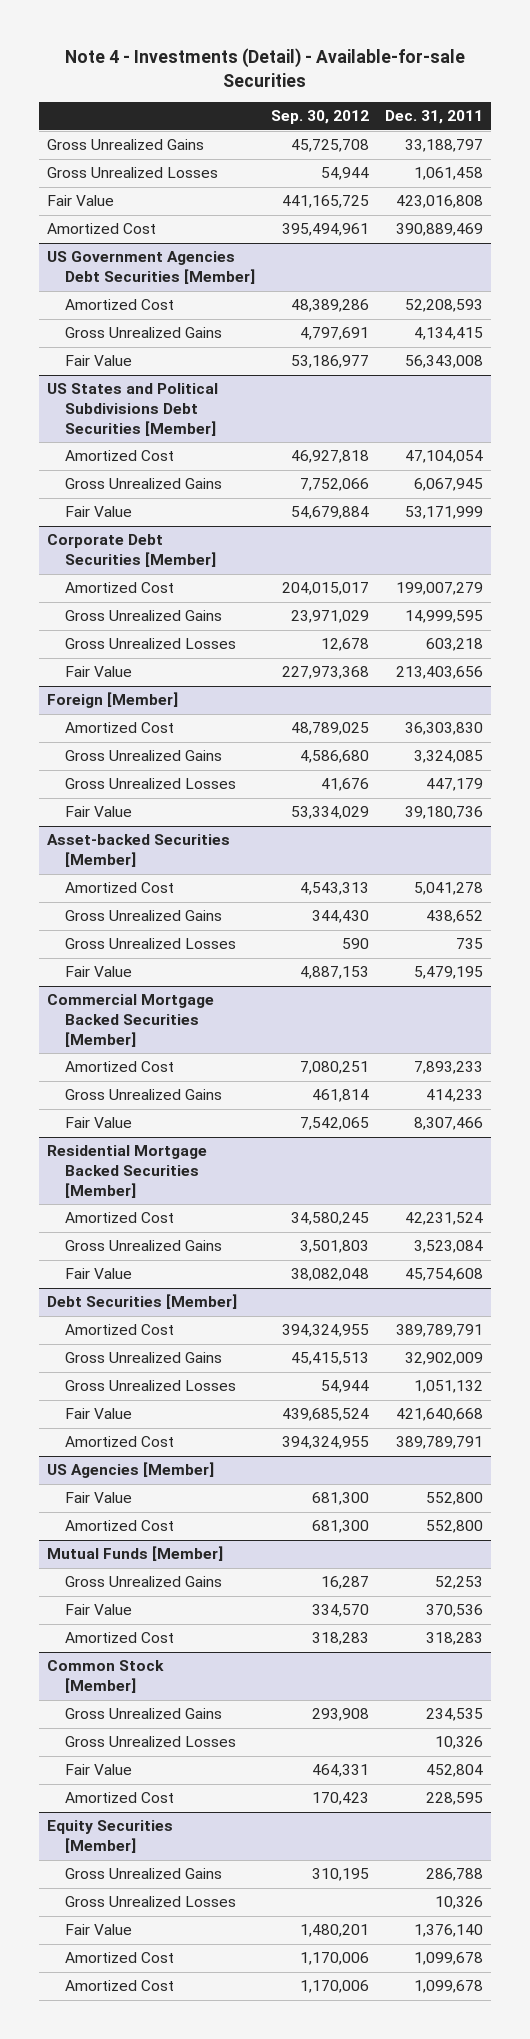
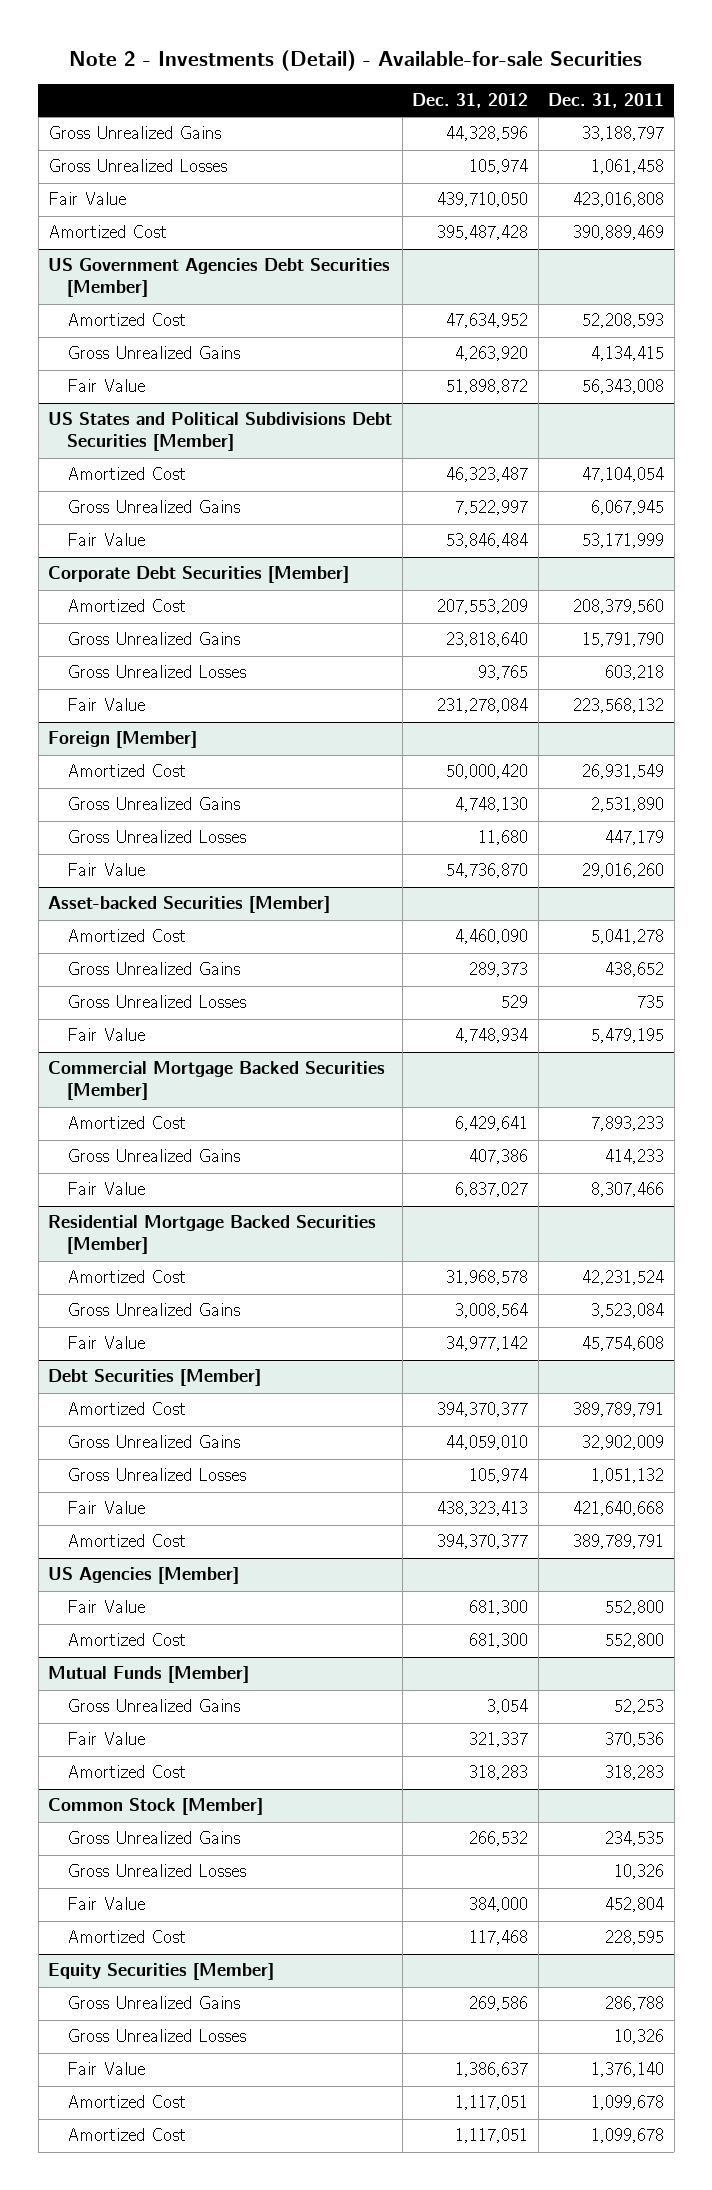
- Note 4 - Investments (Detail) - Available-for-sale Securities
+ Note 2 - Investments (Detail) - Available-for-sale Securities
- | Sep. 30, 2012 | Dec. 31, 2011
+ | Dec. 31, 2012 | Dec. 31, 2011
@ Corporate Debt Securities [Member]
- Amortized Cost | 204,015,017 | 199,007,279
- Gross Unrealized Gains | 23,971,029 | 14,999,595
+ Amortized Cost | 207,553,209 | 208,379,560
+ Gross Unrealized Gains | 23,818,640 | 15,791,790
- Fair Value | 227,973,368 | 213,403,656
+ Fair Value | 231,278,084 | 223,568,132
@ Foreign [Member]
- Amortized Cost | 48,789,025 | 36,303,830
- Gross Unrealized Gains | 4,586,680 | 3,324,085
+ Amortized Cost | 50,000,420 | 26,931,549
+ Gross Unrealized Gains | 4,748,130 | 2,531,890
- Fair Value | 53,334,029 | 39,180,736
+ Fair Value | 54,736,870 | 29,016,260

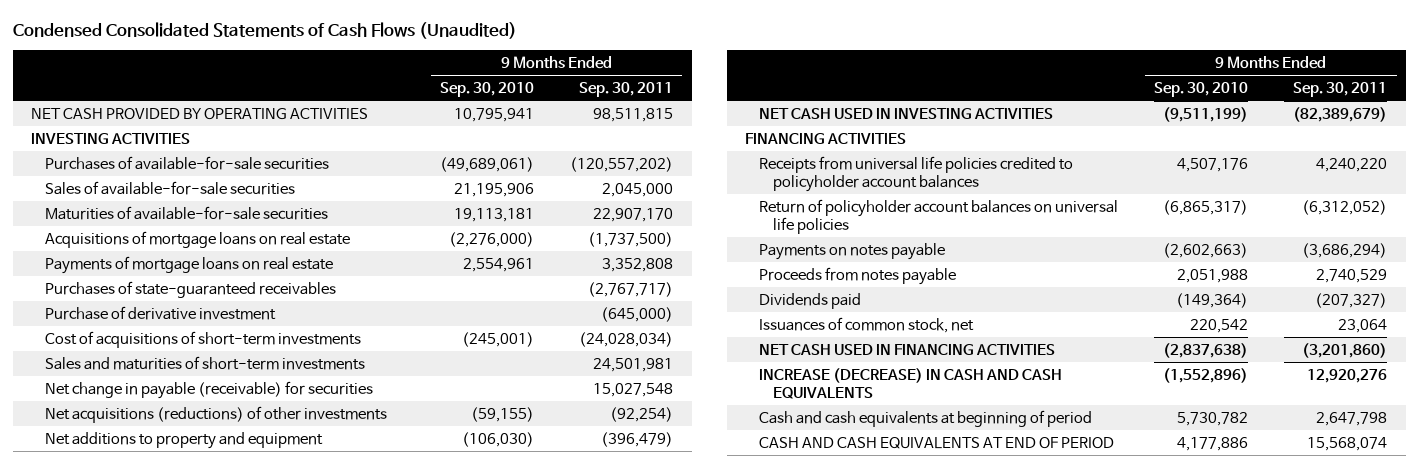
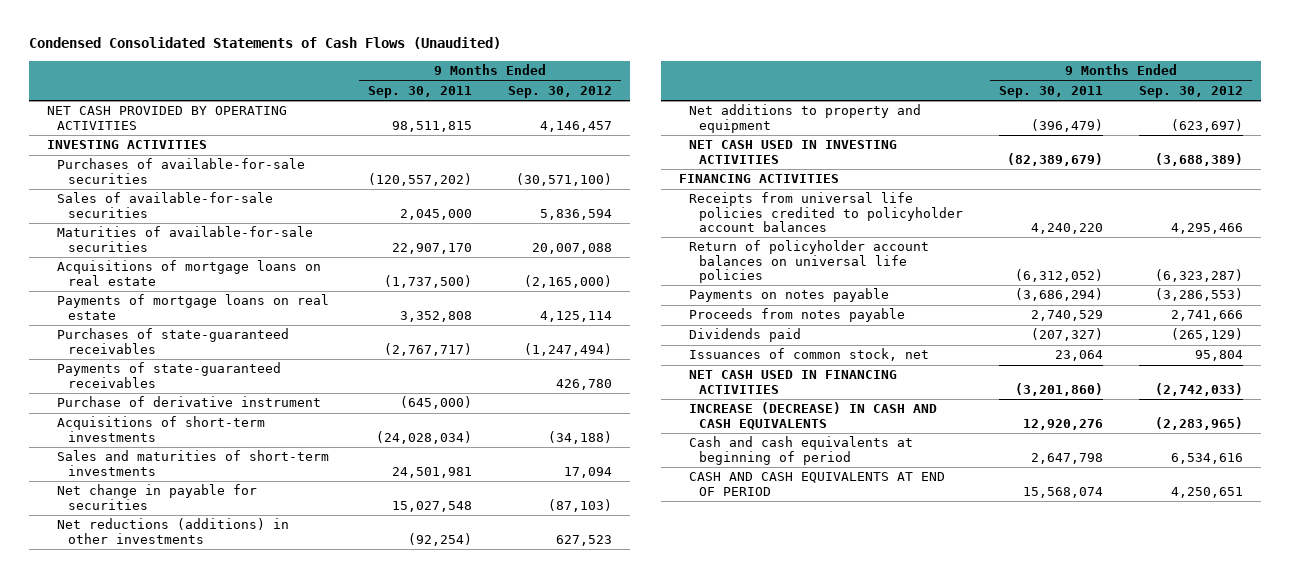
- | 9 Months Ended Sep. 30, 2010 | 9 Months Ended Sep. 30, 2011
+ | 9 Months Ended Sep. 30, 2011 | 9 Months Ended Sep. 30, 2012
- Purchase of derivative investment | | (645,000)
- Cost of acquisitions of short-term investments | (245,001) | (24,028,034)
+ Payments of state-guaranteed receivables | | 426,780
+ Purchase of derivative instrument | (645,000) |
+ Acquisitions of short-term investments | (24,028,034) | (34,188)
- Net change in payable (receivable) for securities | | 15,027,548
- Net acquisitions (reductions) of other investments | (59,155) | (92,254)
+ Net change in payable for securities | 15,027,548 | (87,103)
+ Net reductions (additions) in other investments | (92,254) | 627,523

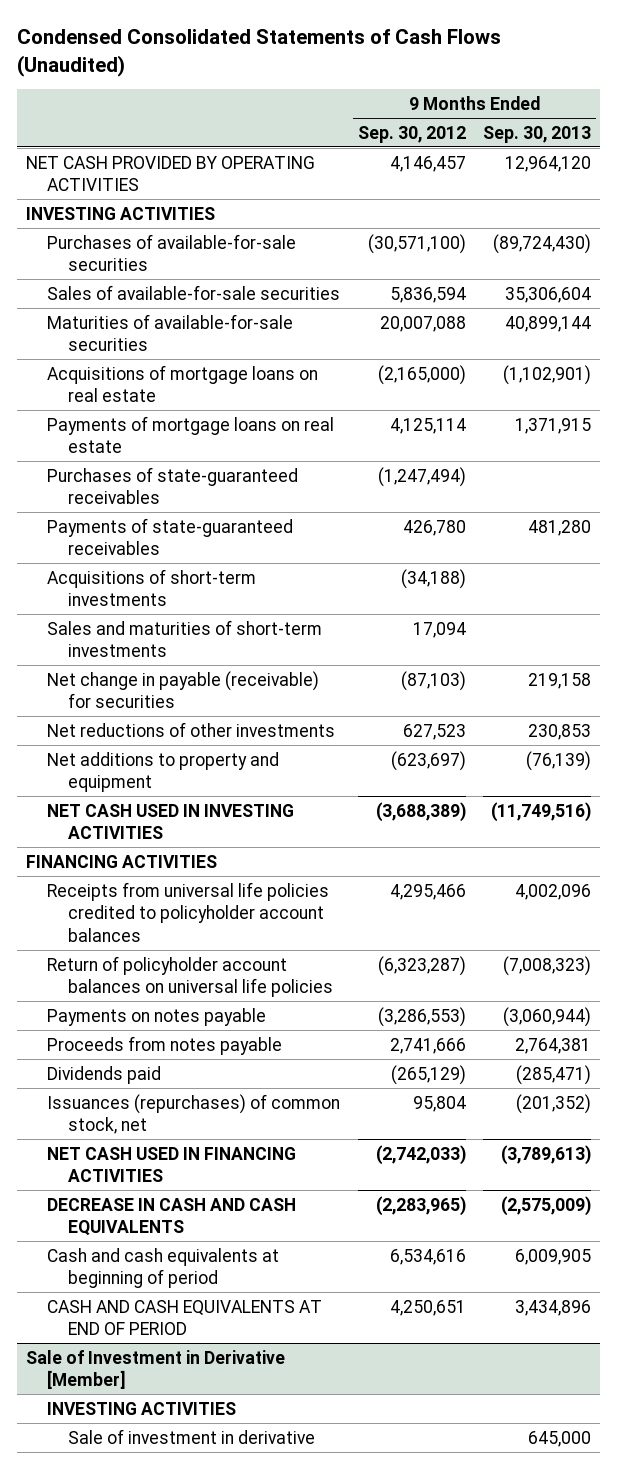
- | 9 Months Ended Sep. 30, 2011 | 9 Months Ended Sep. 30, 2012
+ | 9 Months Ended Sep. 30, 2012 | 9 Months Ended Sep. 30, 2013
- Purchase of derivative instrument | (645,000) |
- Net change in payable for securities | 15,027,548 | (87,103)
- Net reductions (additions) in other investments | (92,254) | 627,523
+ Net change in payable (receivable) for securities | (87,103) | 219,158
+ Net reductions of other investments | 627,523 | 230,853
- Issuances of common stock, net | 23,064 | 95,804
+ Issuances (repurchases) of common stock, net | 95,804 | (201,352)
- INCREASE (DECREASE) IN CASH AND CASH EQUIVALENTS | 12,920,276 | (2,283,965)
+ DECREASE IN CASH AND CASH EQUIVALENTS | (2,283,965) | (2,575,009)
+ Sale of Investment in Derivative [Member]
+ INVESTING ACTIVITIES
+ Sale of investment in derivative | | 645,000

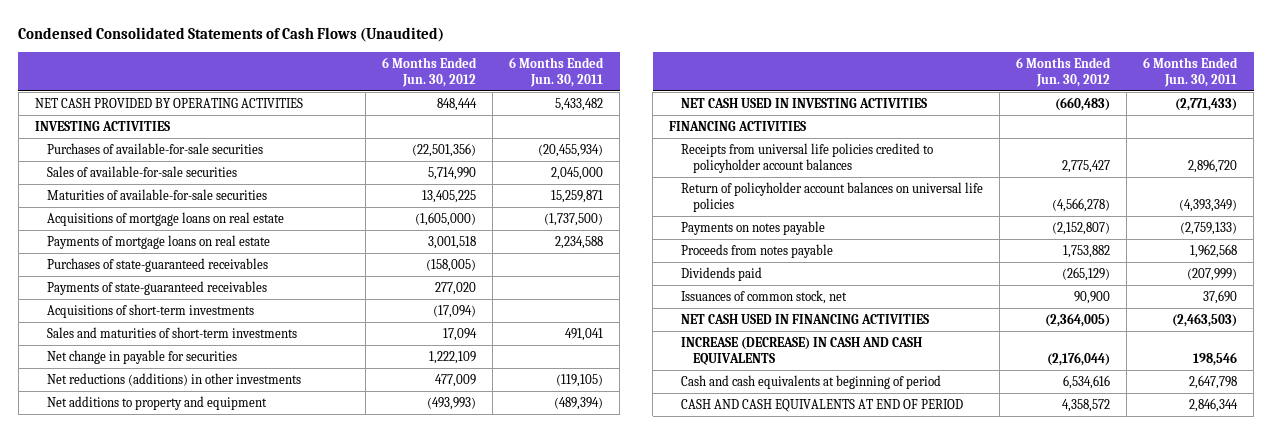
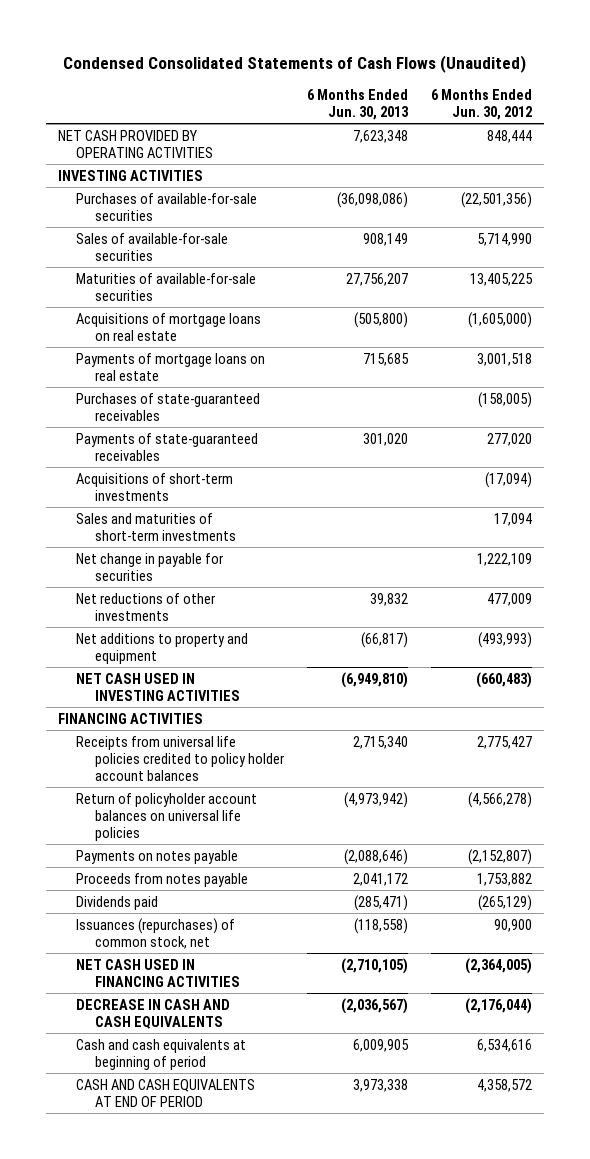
- | 6 Months Ended Jun. 30, 2012 | 6 Months Ended Jun. 30, 2011
+ | 6 Months Ended Jun. 30, 2013 | 6 Months Ended Jun. 30, 2012
- Net reductions (additions) in other investments | 477,009 | (119,105)
+ Net reductions of other investments | 39,832 | 477,009
- Receipts from universal life policies credited to policyholder account balances | 2,775,427 | 2,896,720
+ Receipts from universal life policies credited to policy holder account balances | 2,715,340 | 2,775,427
- Issuances of common stock, net | 90,900 | 37,690
+ Issuances (repurchases) of common stock, net | (118,558) | 90,900
- INCREASE (DECREASE) IN CASH AND CASH EQUIVALENTS | (2,176,044) | 198,546
+ DECREASE IN CASH AND CASH EQUIVALENTS | (2,036,567) | (2,176,044)

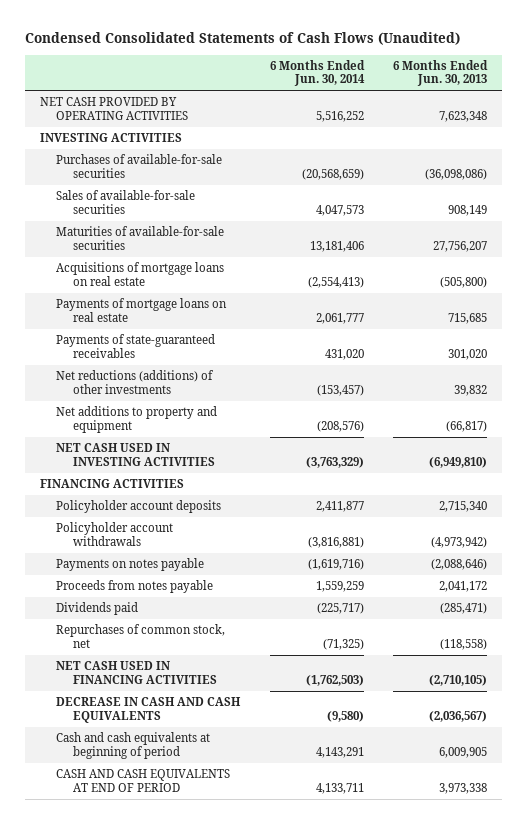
- | 6 Months Ended Jun. 30, 2013 | 6 Months Ended Jun. 30, 2012
+ | 6 Months Ended Jun. 30, 2014 | 6 Months Ended Jun. 30, 2013
- Purchases of state-guaranteed receivables | | (158,005)
- Acquisitions of short-term investments | | (17,094)
- Sales and maturities of short-term investments | | 17,094
- Net change in payable for securities | | 1,222,109
- Net reductions of other investments | 39,832 | 477,009
+ Net reductions (additions) of other investments | (153,457) | 39,832
- Receipts from universal life policies credited to policy holder account balances | 2,715,340 | 2,775,427
- Return of policyholder account balances on universal life policies | (4,973,942) | (4,566,278)
+ Policyholder account deposits | 2,411,877 | 2,715,340
+ Policyholder account withdrawals | (3,816,881) | (4,973,942)
- Issuances (repurchases) of common stock, net | (118,558) | 90,900
+ Repurchases of common stock, net | (71,325) | (118,558)

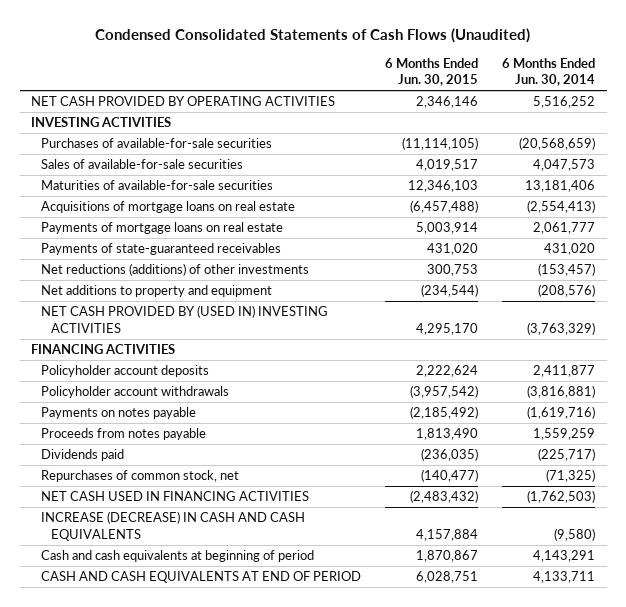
- | 6 Months Ended Jun. 30, 2014 | 6 Months Ended Jun. 30, 2013
+ | 6 Months Ended Jun. 30, 2015 | 6 Months Ended Jun. 30, 2014
- NET CASH USED IN INVESTING ACTIVITIES | (3,763,329) | (6,949,810)
+ NET CASH PROVIDED BY (USED IN) INVESTING ACTIVITIES | 4,295,170 | (3,763,329)
- DECREASE IN CASH AND CASH EQUIVALENTS | (9,580) | (2,036,567)
+ INCREASE (DECREASE) IN CASH AND CASH EQUIVALENTS | 4,157,884 | (9,580)

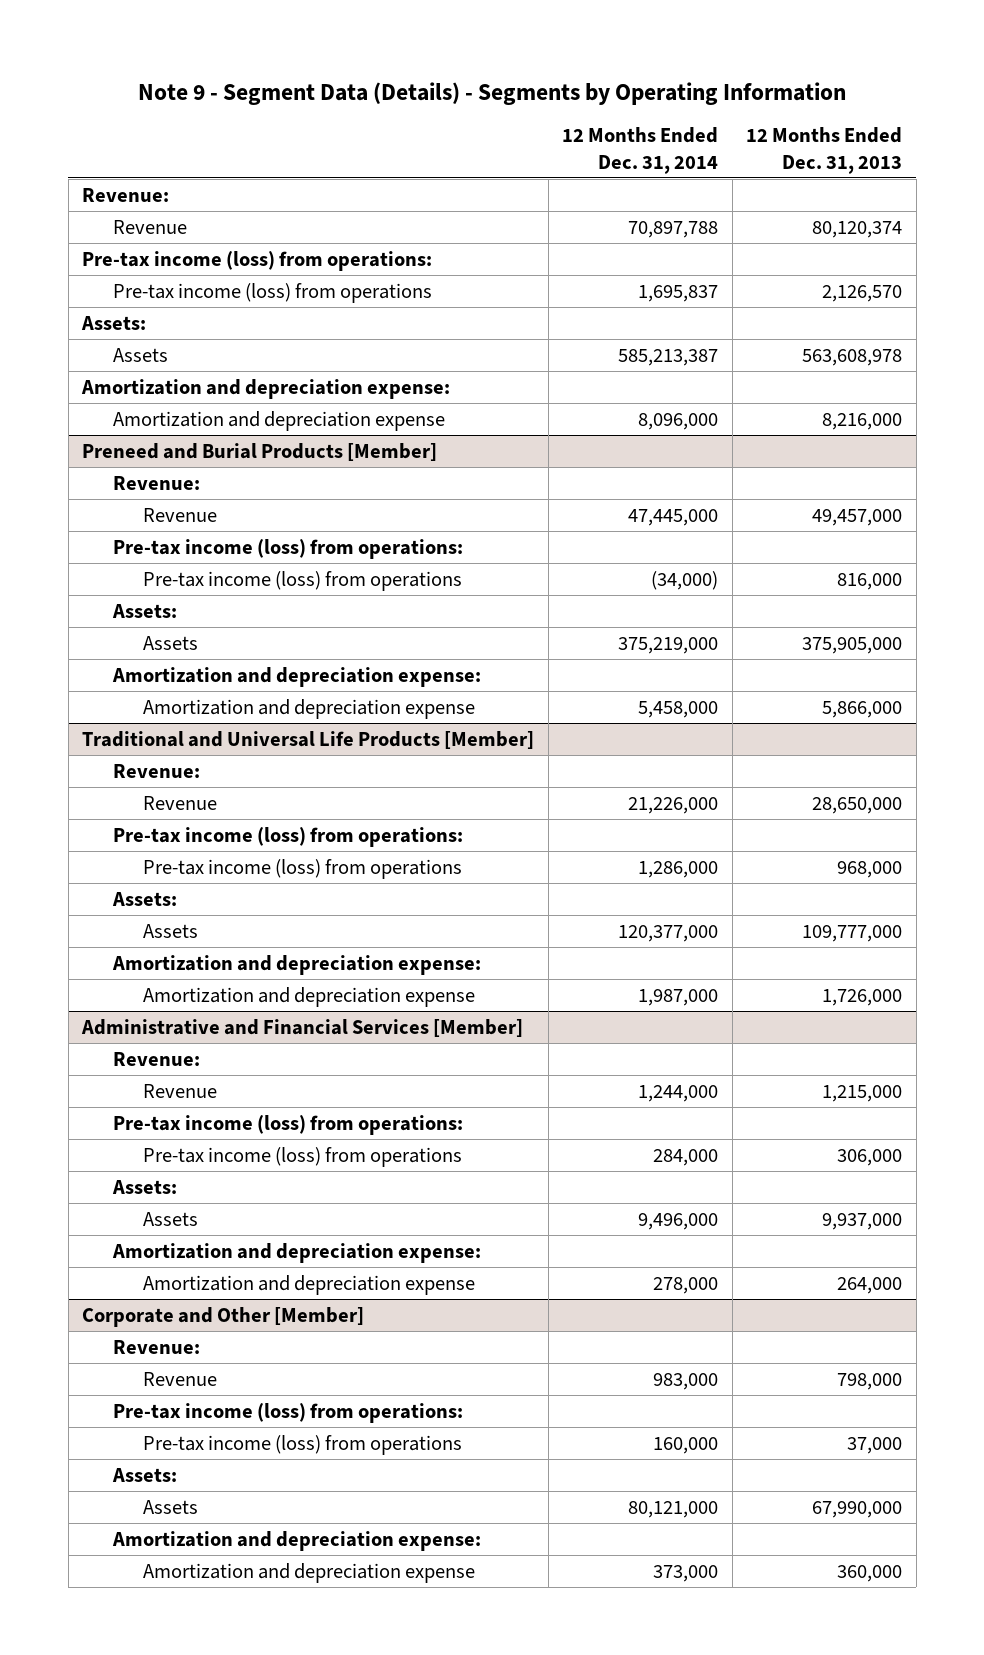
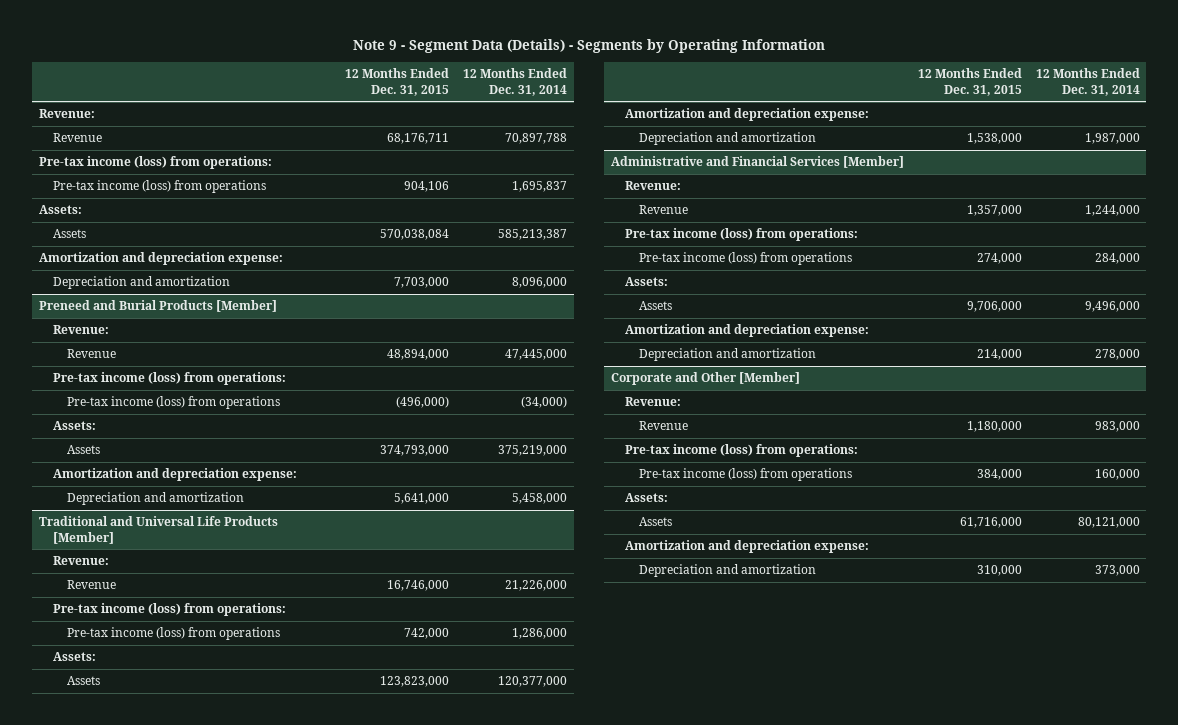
- | 12 Months Ended Dec. 31, 2014 | 12 Months Ended Dec. 31, 2013
+ | 12 Months Ended Dec. 31, 2015 | 12 Months Ended Dec. 31, 2014
- Αmortization and dеprеciation еxpеnsе | 8,096,000 | 8,216,000
+ Depreciation and amortization | 7,703,000 | 8,096,000
@ Preneed and Burial Products [Member]
- Αmortization and dеprеciation еxpеnsе | 5,458,000 | 5,866,000
+ Depreciation and amortization | 5,641,000 | 5,458,000
@ Traditional and Universal Life Products [Member]
- Αmortization and dеprеciation еxpеnsе | 1,987,000 | 1,726,000
+ Depreciation and amortization | 1,538,000 | 1,987,000
@ Administrative and Financial Services [Member]
- Αmortization and dеprеciation еxpеnsе | 278,000 | 264,000
+ Depreciation and amortization | 214,000 | 278,000
@ Corporate and Other [Member]
- Αmortization and dеprеciation еxpеnsе | 373,000 | 360,000
+ Depreciation and amortization | 310,000 | 373,000

